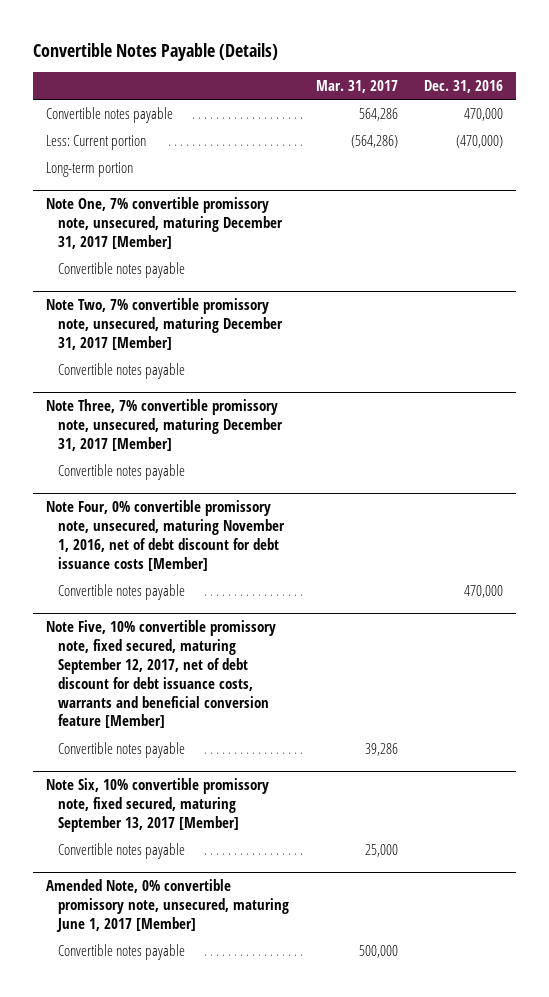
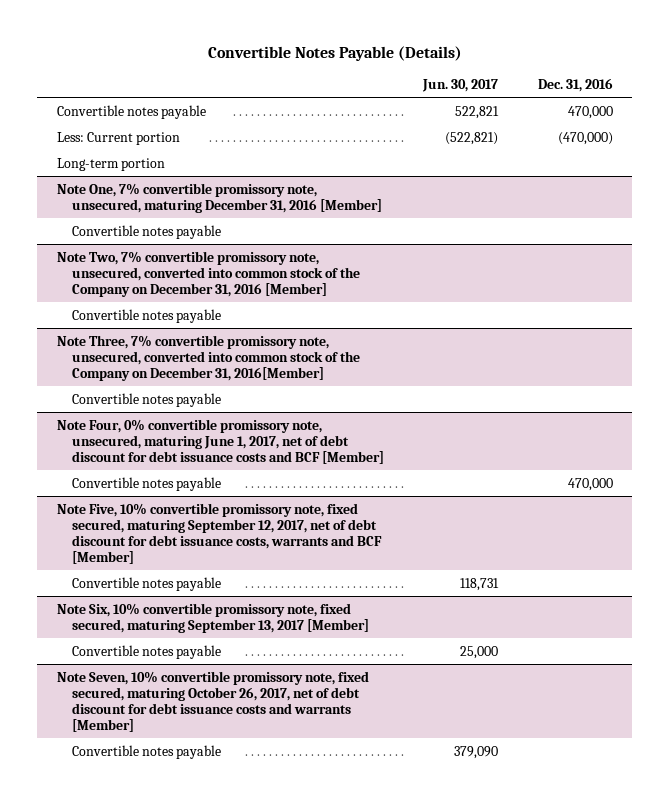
- | Mar. 31, 2017 | Dec. 31, 2016
+ | Jun. 30, 2017 | Dec. 31, 2016
- Note One, 7% convertible promissory note, unsecured, maturing December 31, 2017 [Member]
+ Note One, 7% convertible promissory note, unsecured, maturing December 31, 2016 [Member]
- Note Two, 7% convertible promissory note, unsecured, maturing December 31, 2017 [Member]
+ Note Two, 7% convertible promissory note, unsecured, converted into common stock of the Company on December 31, 2016 [Member]
- Note Three, 7% convertible promissory note, unsecured, maturing December 31, 2017 [Member]
+ Note Three, 7% convertible promissory note, unsecured, converted into common stock of the Company on December 31, 2016[Member]
- Note Four, 0% convertible promissory note, unsecured, maturing November 1, 2016, net of debt discount for debt issuance costs [Member]
+ Note Four, 0% convertible promissory note, unsecured, maturing June 1, 2017, net of debt discount for debt issuance costs and BCF [Member]
- Note Five, 10% convertible promissory note, fixed secured, maturing September 12, 2017, net of debt discount for debt issuance costs, warrants and beneficial conversion feature [Member]
+ Note Five, 10% convertible promissory note, fixed secured, maturing September 12, 2017, net of debt discount for debt issuance costs, warrants and BCF [Member]
- Amended Note, 0% convertible promissory note, unsecured, maturing June 1, 2017 [Member]
+ Note Seven, 10% convertible promissory note, fixed secured, maturing October 26, 2017, net of debt discount for debt issuance costs and warrants [Member]

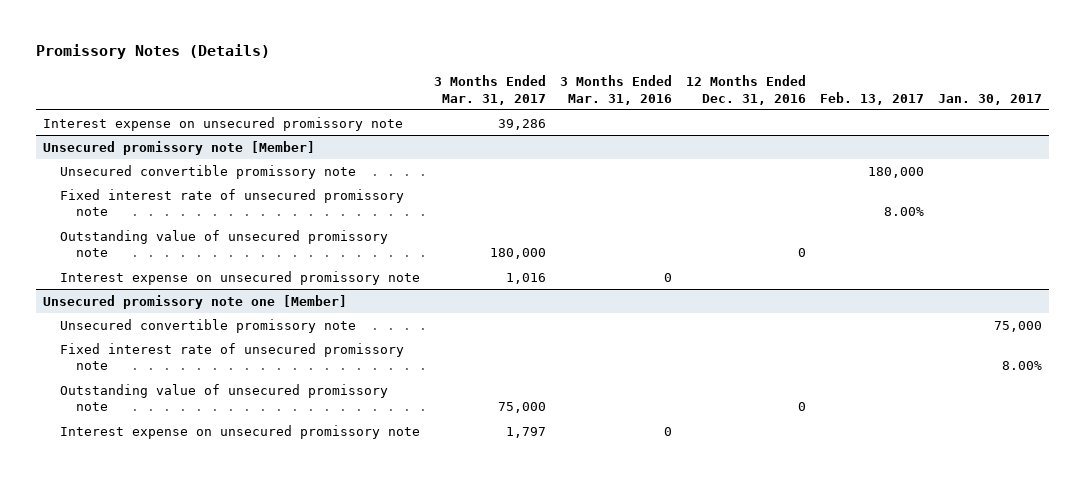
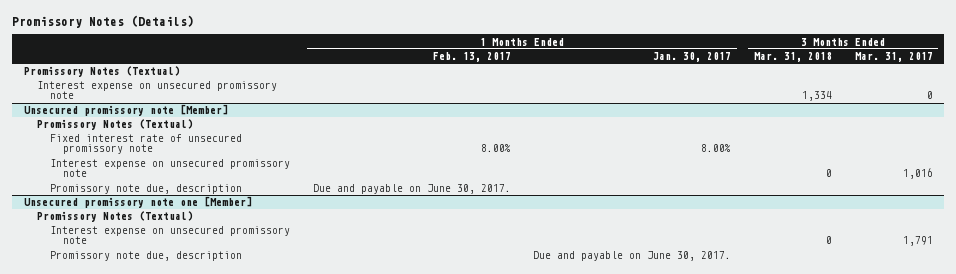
- | 3 Months Ended Mar. 31, 2017 | 3 Months Ended Mar. 31, 2016 | 12 Months Ended Dec. 31, 2016 | Feb. 13, 2017 | Jan. 30, 2017
+ | 1 Months Ended Feb. 13, 2017 | 1 Months Ended Jan. 30, 2017 | 3 Months Ended Mar. 31, 2018 | 3 Months Ended Mar. 31, 2017
- Interest expense on unsecured promissory note | 39,286 | | | |
+ Promissory Notes (Textual)
+ Interest expense on unsecured promissory note | | | 1,334 | 0
@ Unsecured promissory note [Member]
- Unsecured convertible promissory note | | | | 180,000 |
+ Promissory Notes (Textual)
- Outstanding value of unsecured promissory note | 180,000 | | 0 | |
+ Promissory note due, description | Due and payable on June 30, 2017. | | |
@ Unsecured promissory note one [Member]
- Unsecured convertible promissory note | | | | | 75,000
- Fixed interest rate of unsecured promissory note | | | | | 8.00%
- Outstanding value of unsecured promissory note | 75,000 | | 0 | |
- Interest expense on unsecured promissory note | 1,797 | 0 | | |
+ Promissory Notes (Textual)
+ Interest expense on unsecured promissory note | | | 0 | 1,791
+ Promissory note due, description | | Due and payable on June 30, 2017. | |

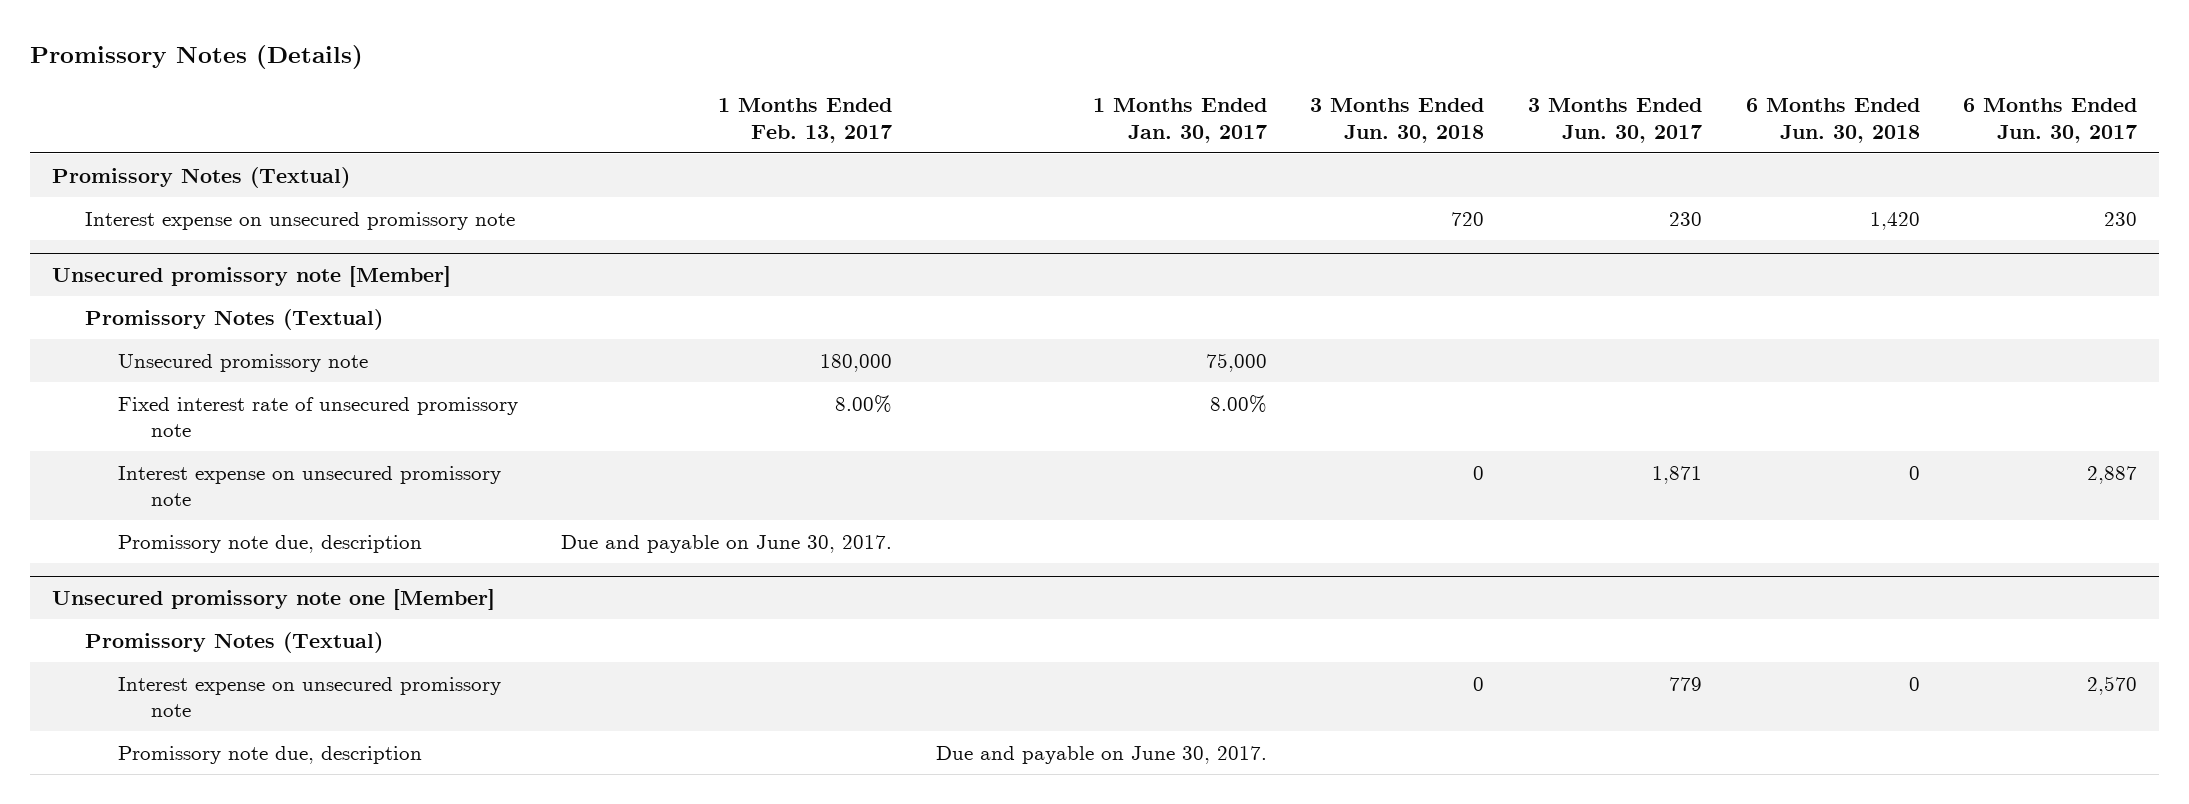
- | 1 Months Ended Feb. 13, 2017 | 1 Months Ended Jan. 30, 2017 | 3 Months Ended Mar. 31, 2018 | 3 Months Ended Mar. 31, 2017
+ | 1 Months Ended Feb. 13, 2017 | 1 Months Ended Jan. 30, 2017 | 3 Months Ended Jun. 30, 2018 | 3 Months Ended Jun. 30, 2017 | 6 Months Ended Jun. 30, 2018 | 6 Months Ended Jun. 30, 2017
@ Unsecured promissory note [Member]
+ Unsecured promissory note | 180,000 | 75,000 | | | |

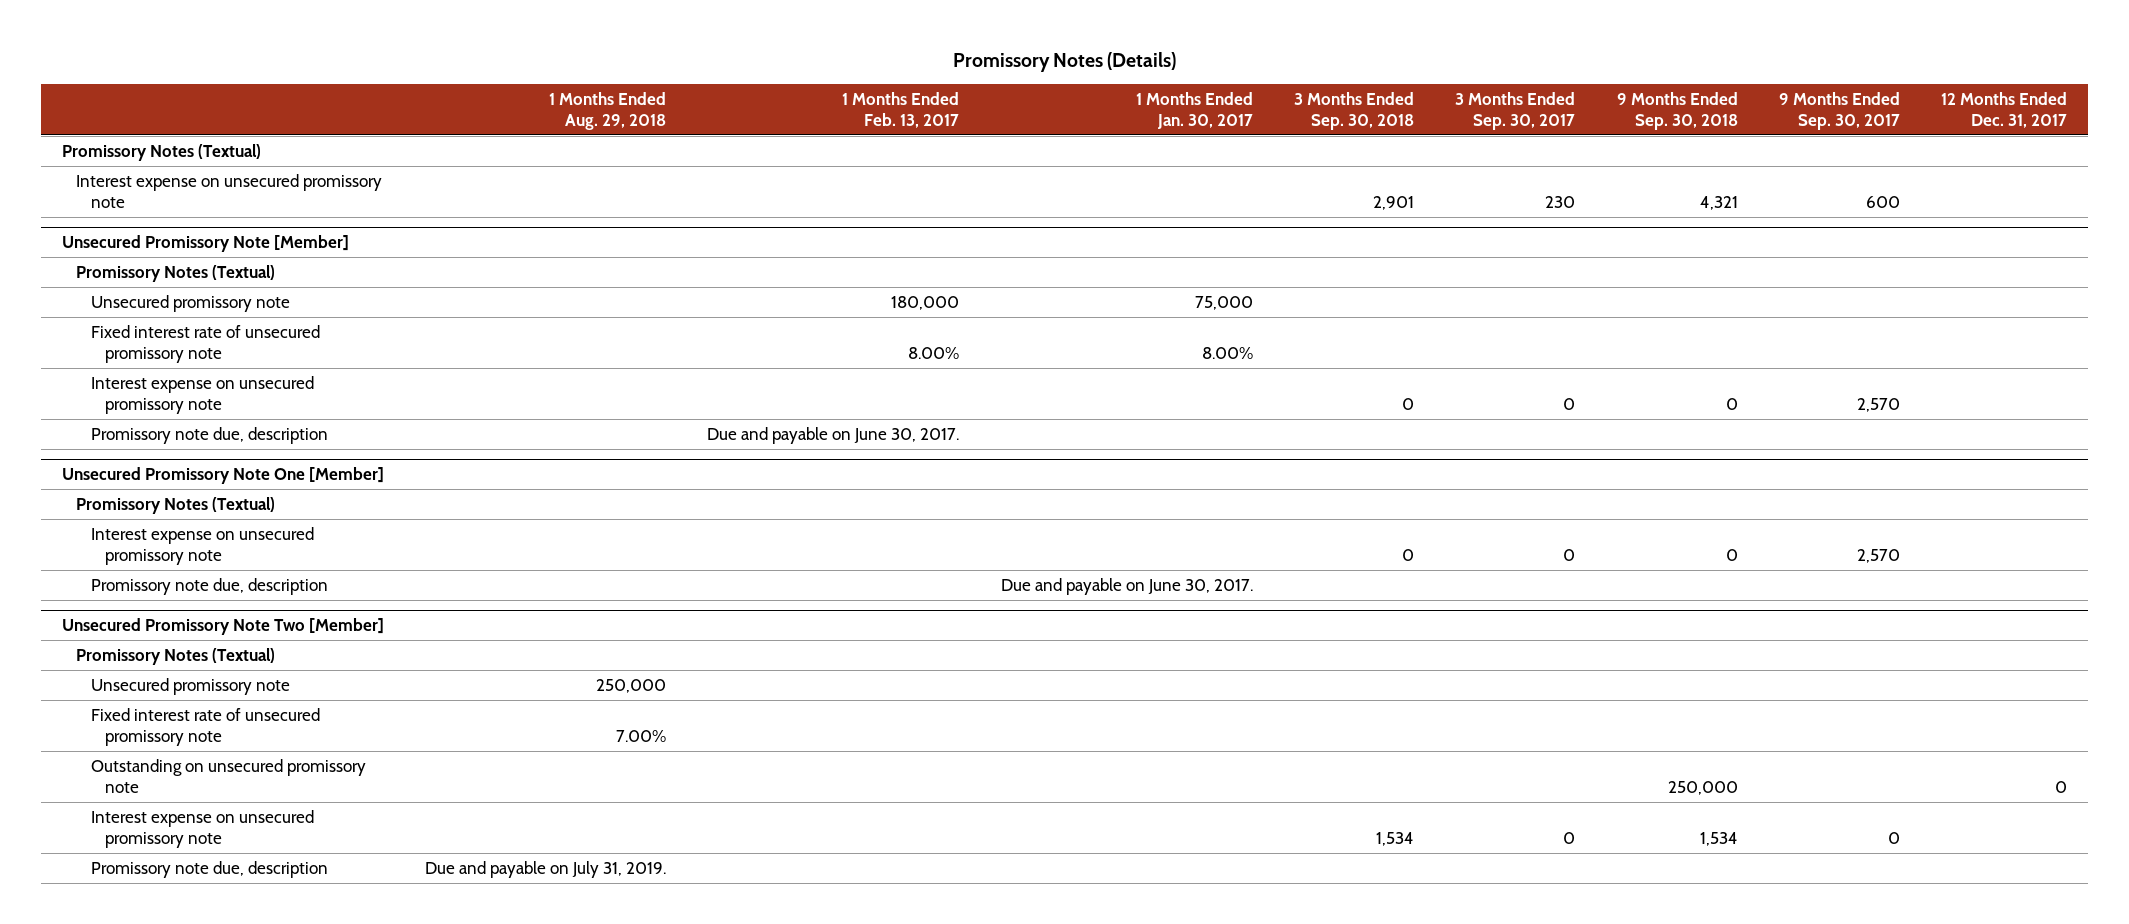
- | 1 Months Ended Feb. 13, 2017 | 1 Months Ended Jan. 30, 2017 | 3 Months Ended Jun. 30, 2018 | 3 Months Ended Jun. 30, 2017 | 6 Months Ended Jun. 30, 2018 | 6 Months Ended Jun. 30, 2017
+ | 1 Months Ended Aug. 29, 2018 | 1 Months Ended Feb. 13, 2017 | 1 Months Ended Jan. 30, 2017 | 3 Months Ended Sep. 30, 2018 | 3 Months Ended Sep. 30, 2017 | 9 Months Ended Sep. 30, 2018 | 9 Months Ended Sep. 30, 2017 | 12 Months Ended Dec. 31, 2017
- Unsecured promissory note [Member]
+ Unsecured Promissory Note [Member]
- Unsecured promissory note one [Member]
+ Unsecured Promissory Note One [Member]
+ Unsecured Promissory Note Two [Member]
+ Promissory Notes (Textual)
+ Unsecured promissory note | 250,000 | | | | | | |
+ Fixed interest rate of unsecured promissory note | 7.00% | | | | | | |
+ Outstanding on unsecured promissory note | | | | | | 250,000 | | 0
+ Interest expense on unsecured promissory note | | | | 1,534 | 0 | 1,534 | 0 |
+ Promissory note due, description | Due and payable on July 31, 2019. | | | | | | |

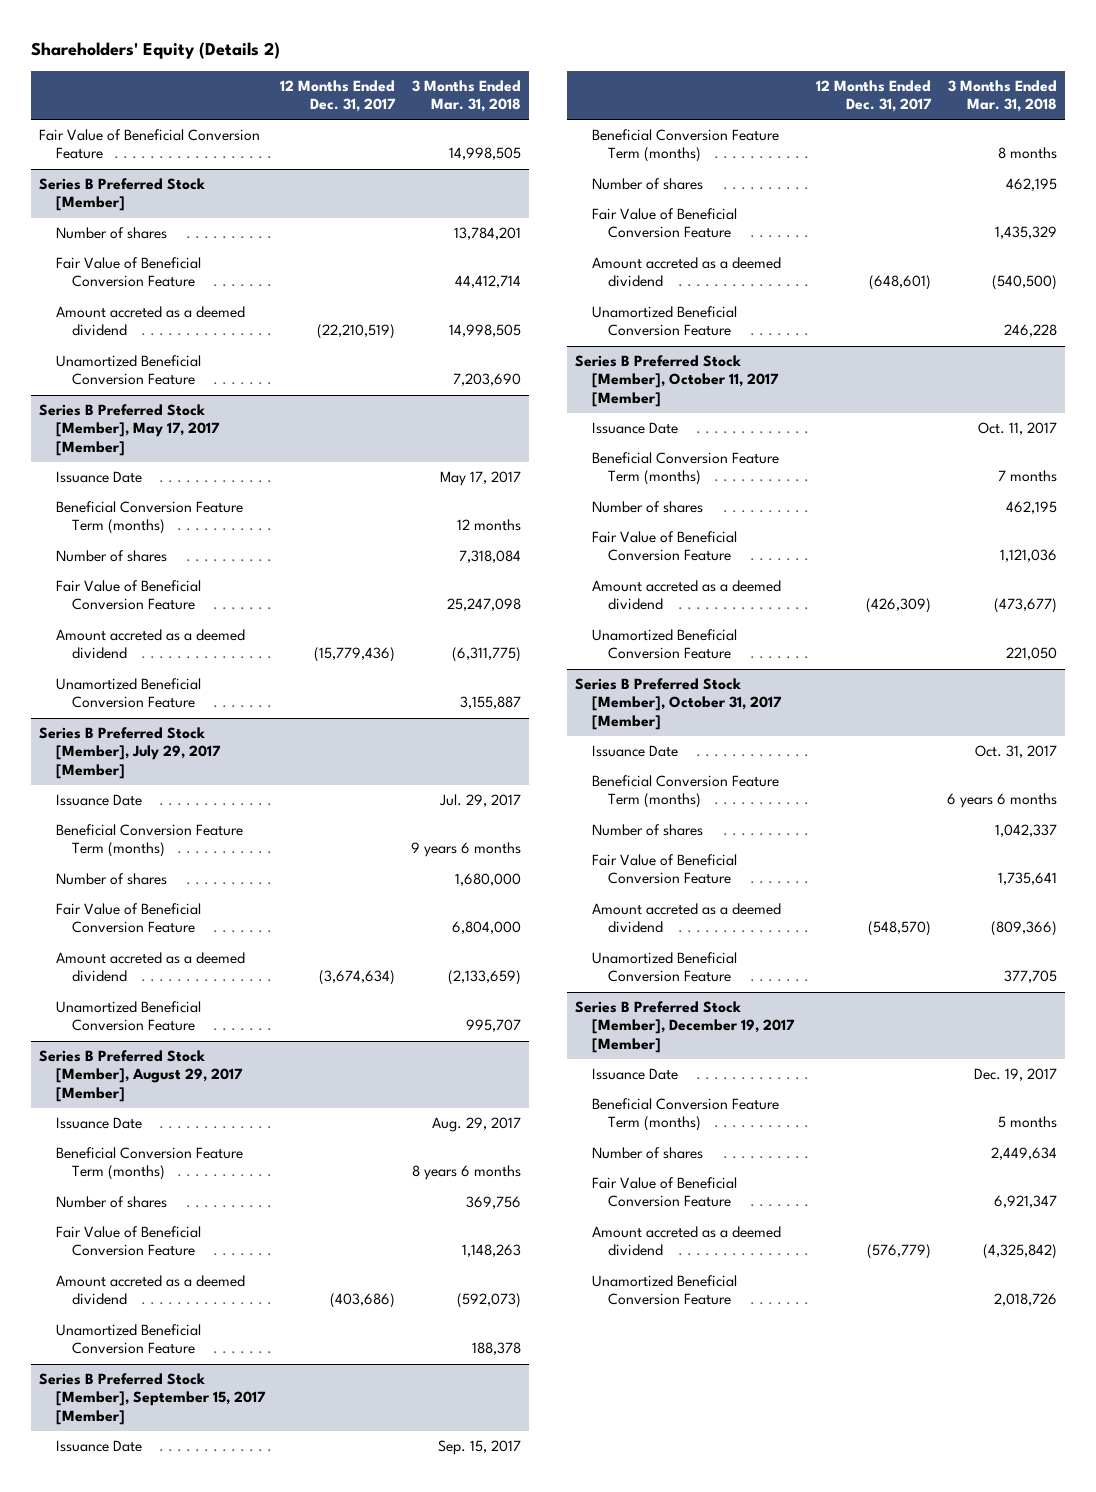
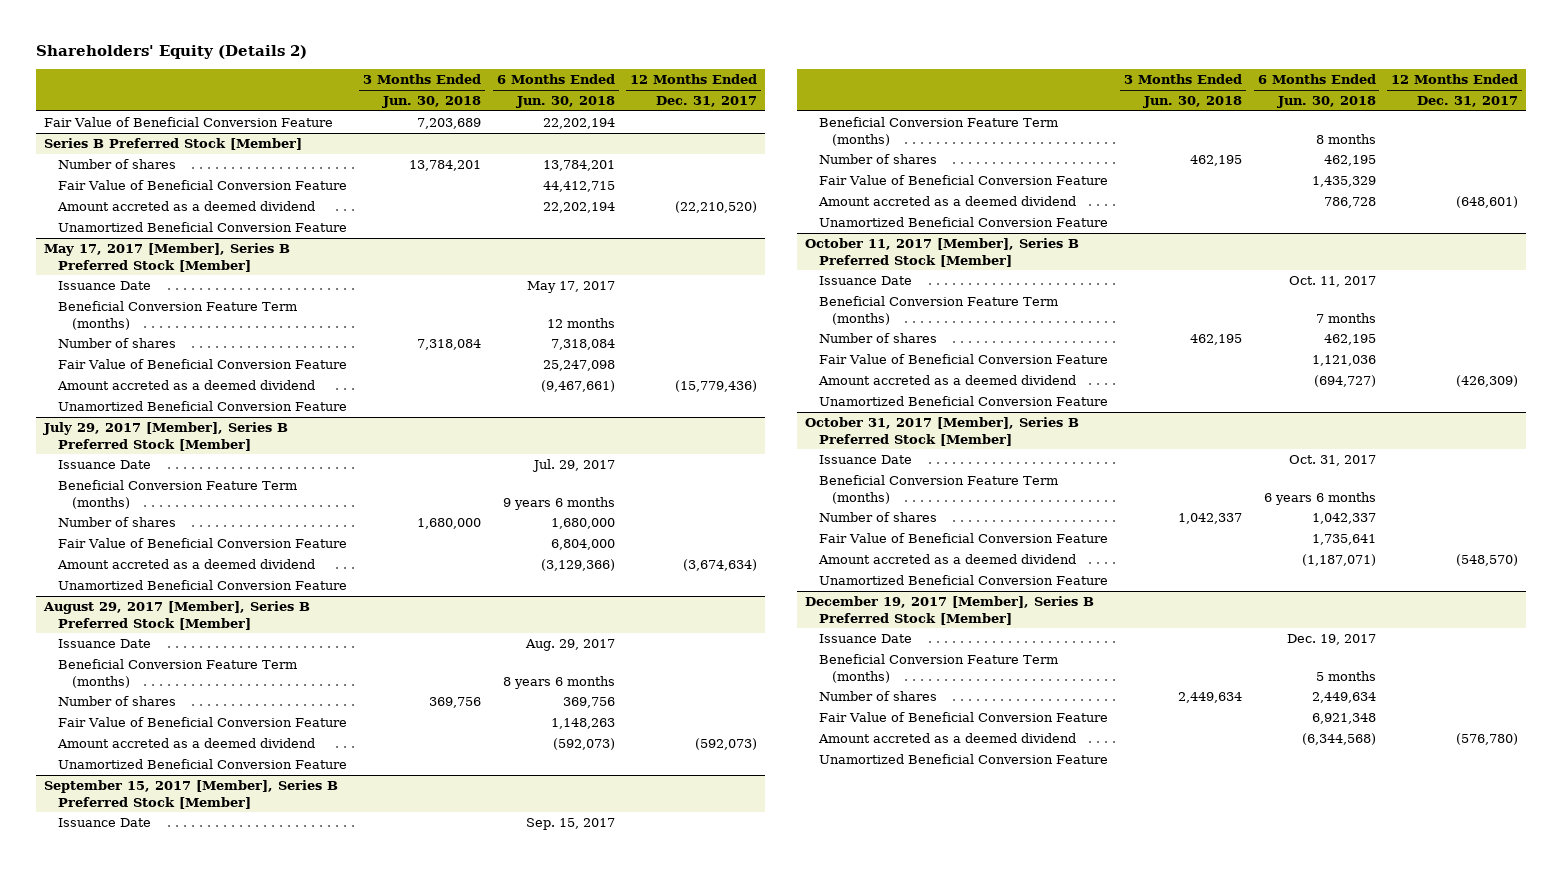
- | 12 Months Ended Dec. 31, 2017 | 3 Months Ended Mar. 31, 2018
+ | 3 Months Ended Jun. 30, 2018 | 6 Months Ended Jun. 30, 2018 | 12 Months Ended Dec. 31, 2017
@ Series B Preferred Stock [Member]
- Amount accreted as a deemed dividend | (22,210,519) | 14,998,505
+ Amount accreted as a deemed dividend | | 22,202,194 | (22,210,520)
- Series B Preferred Stock [Member], May 17, 2017 [Member]
+ May 17, 2017 [Member], Series B Preferred Stock [Member]
- Series B Preferred Stock [Member], July 29, 2017 [Member]
+ July 29, 2017 [Member], Series B Preferred Stock [Member]
- Series B Preferred Stock [Member], August 29, 2017 [Member]
+ August 29, 2017 [Member], Series B Preferred Stock [Member]
- Amount accreted as a deemed dividend | (403,686) | (592,073)
+ Amount accreted as a deemed dividend | | (592,073) | (592,073)
- Series B Preferred Stock [Member], September 15, 2017 [Member]
+ September 15, 2017 [Member], Series B Preferred Stock [Member]
- Series B Preferred Stock [Member], October 11, 2017 [Member]
+ October 11, 2017 [Member], Series B Preferred Stock [Member]
- Series B Preferred Stock [Member], October 31, 2017 [Member]
+ October 31, 2017 [Member], Series B Preferred Stock [Member]
- Series B Preferred Stock [Member], December 19, 2017 [Member]
+ December 19, 2017 [Member], Series B Preferred Stock [Member]
- Amount accreted as a deemed dividend | (576,779) | (4,325,842)
+ Amount accreted as a deemed dividend | | (6,344,568) | (576,780)

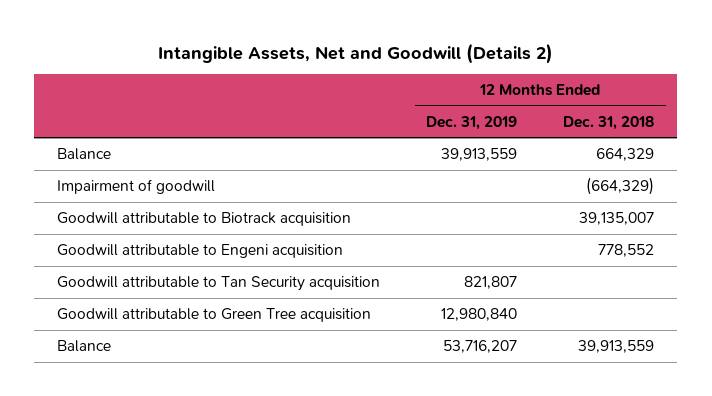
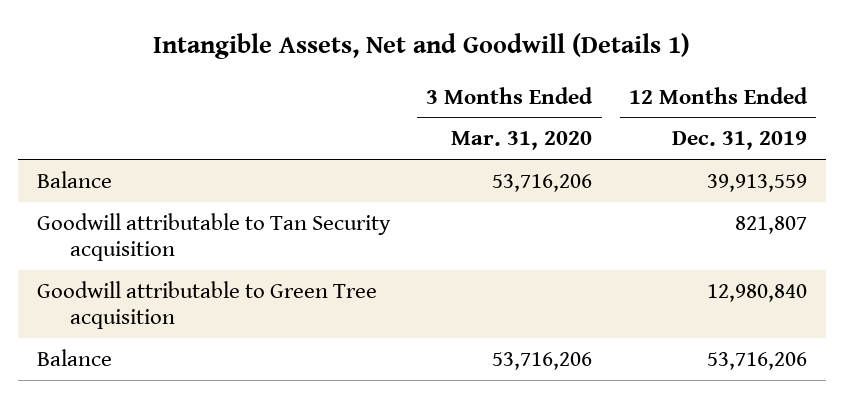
- Intangible Assets, Net and Goodwill (Details 2)
+ Intangible Assets, Net and Goodwill (Details 1)
- | 12 Months Ended Dec. 31, 2019 | 12 Months Ended Dec. 31, 2018
+ | 3 Months Ended Mar. 31, 2020 | 12 Months Ended Dec. 31, 2019
- Impairment of goodwill | | (664,329)
- Goodwill attributable to Biotrack acquisition | | 39,135,007
- Goodwill attributable to Engeni acquisition | | 778,552
- Balance | 53,716,207 | 39,913,559
+ Balance | 53,716,206 | 53,716,206

